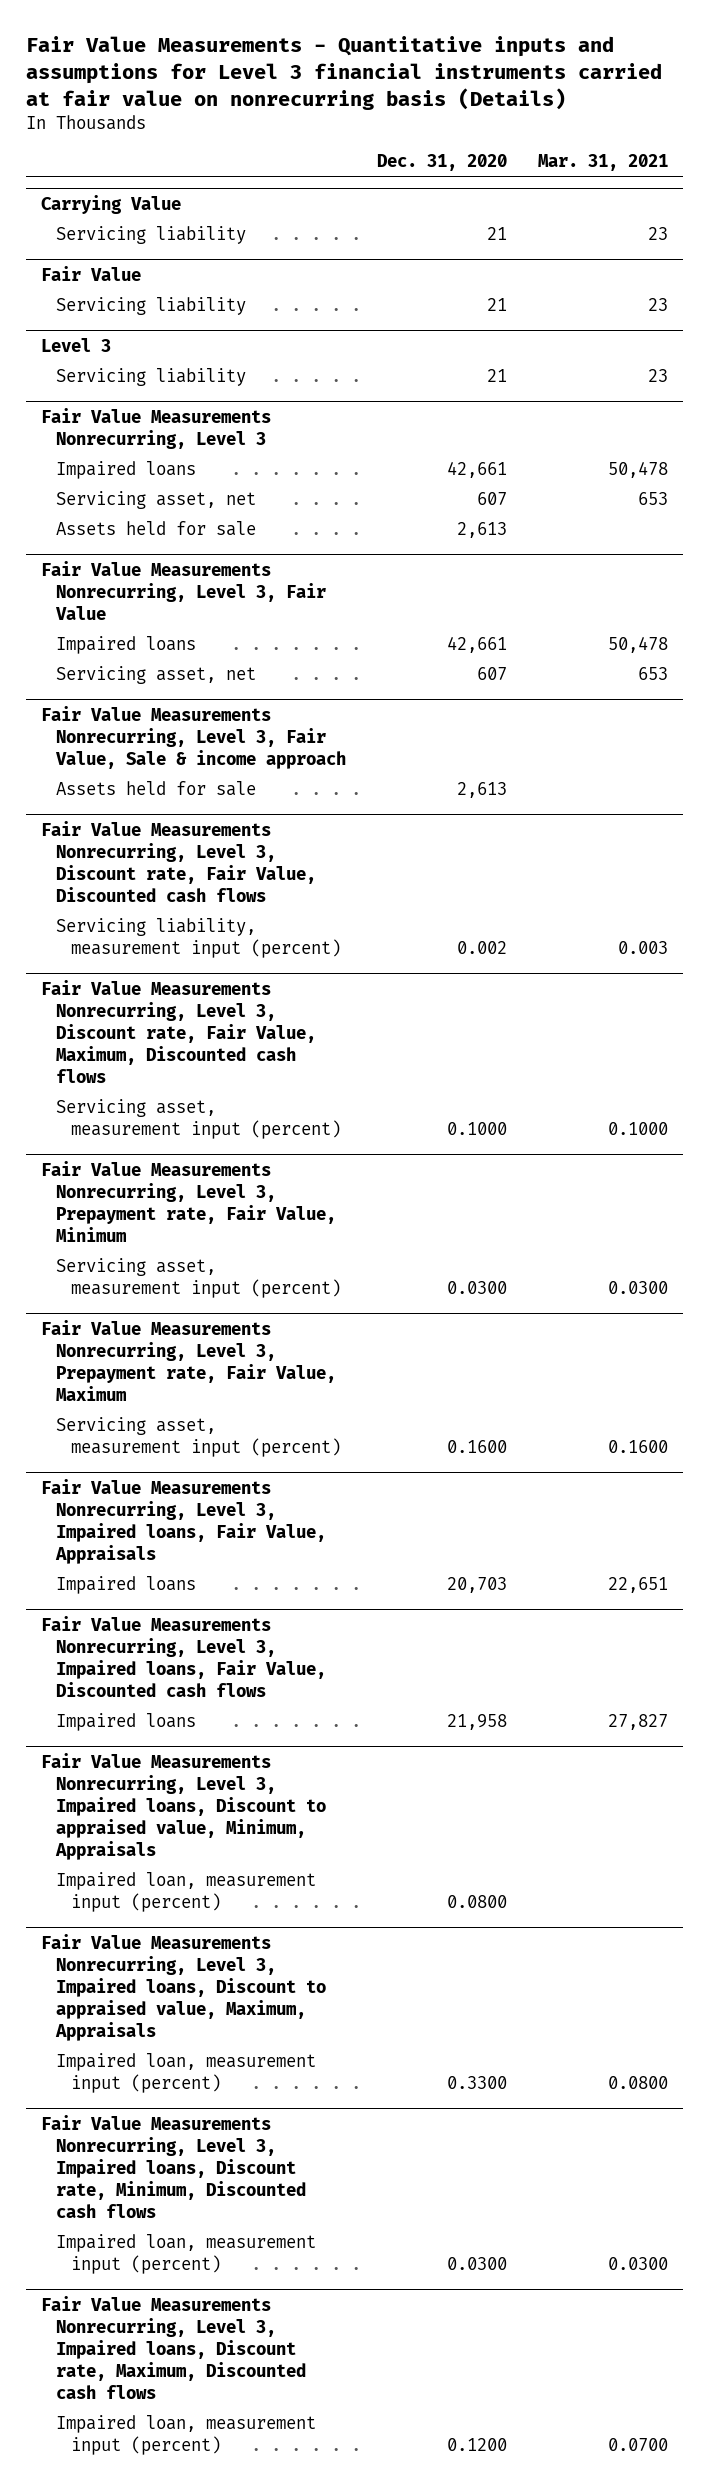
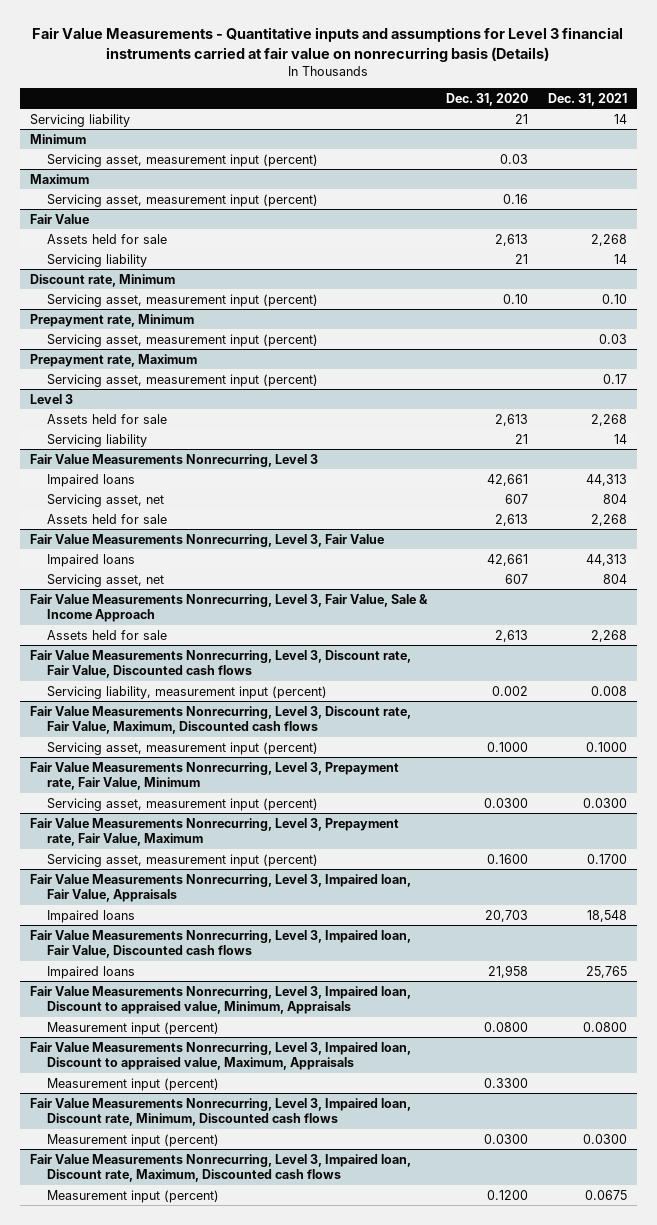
- | Dec. 31, 2020 | Mar. 31, 2021
+ | Dec. 31, 2020 | Dec. 31, 2021
- Carrying Value
+ Minimum
+ Servicing asset, measurement input (percent) | 0.03 |
+ Maximum
+ Servicing asset, measurement input (percent) | 0.16 |
@ Fair Value
+ Assets held for sale | 2,613 | 2,268
+ Discount rate, Minimum
+ Servicing asset, measurement input (percent) | 0.10 | 0.10
+ Prepayment rate, Minimum
+ Servicing asset, measurement input (percent) | | 0.03
+ Prepayment rate, Maximum
+ Servicing asset, measurement input (percent) | | 0.17
@ Level 3
+ Assets held for sale | 2,613 | 2,268
- Fair Value Measurements Nonrecurring, Level 3, Fair Value, Sale & income approach
+ Fair Value Measurements Nonrecurring, Level 3, Fair Value, Sale & Income Approach
- Fair Value Measurements Nonrecurring, Level 3, Impaired loans, Fair Value, Appraisals
+ Fair Value Measurements Nonrecurring, Level 3, Impaired loan, Fair Value, Appraisals
- Fair Value Measurements Nonrecurring, Level 3, Impaired loans, Fair Value, Discounted cash flows
+ Fair Value Measurements Nonrecurring, Level 3, Impaired loan, Fair Value, Discounted cash flows
- Fair Value Measurements Nonrecurring, Level 3, Impaired loans, Discount to appraised value, Minimum, Appraisals
- Impaired loan, measurement input (percent) | 0.0800 |
- Fair Value Measurements Nonrecurring, Level 3, Impaired loans, Discount to appraised value, Maximum, Appraisals
- Impaired loan, measurement input (percent) | 0.3300 | 0.0800
- Fair Value Measurements Nonrecurring, Level 3, Impaired loans, Discount rate, Minimum, Discounted cash flows
- Impaired loan, measurement input (percent) | 0.0300 | 0.0300
- Fair Value Measurements Nonrecurring, Level 3, Impaired loans, Discount rate, Maximum, Discounted cash flows
- Impaired loan, measurement input (percent) | 0.1200 | 0.0700
+ Fair Value Measurements Nonrecurring, Level 3, Impaired loan, Discount to appraised value, Minimum, Appraisals
+ Measurement input (percent) | 0.0800 | 0.0800
+ Fair Value Measurements Nonrecurring, Level 3, Impaired loan, Discount to appraised value, Maximum, Appraisals
+ Measurement input (percent) | 0.3300 |
+ Fair Value Measurements Nonrecurring, Level 3, Impaired loan, Discount rate, Minimum, Discounted cash flows
+ Measurement input (percent) | 0.0300 | 0.0300
+ Fair Value Measurements Nonrecurring, Level 3, Impaired loan, Discount rate, Maximum, Discounted cash flows
+ Measurement input (percent) | 0.1200 | 0.0675

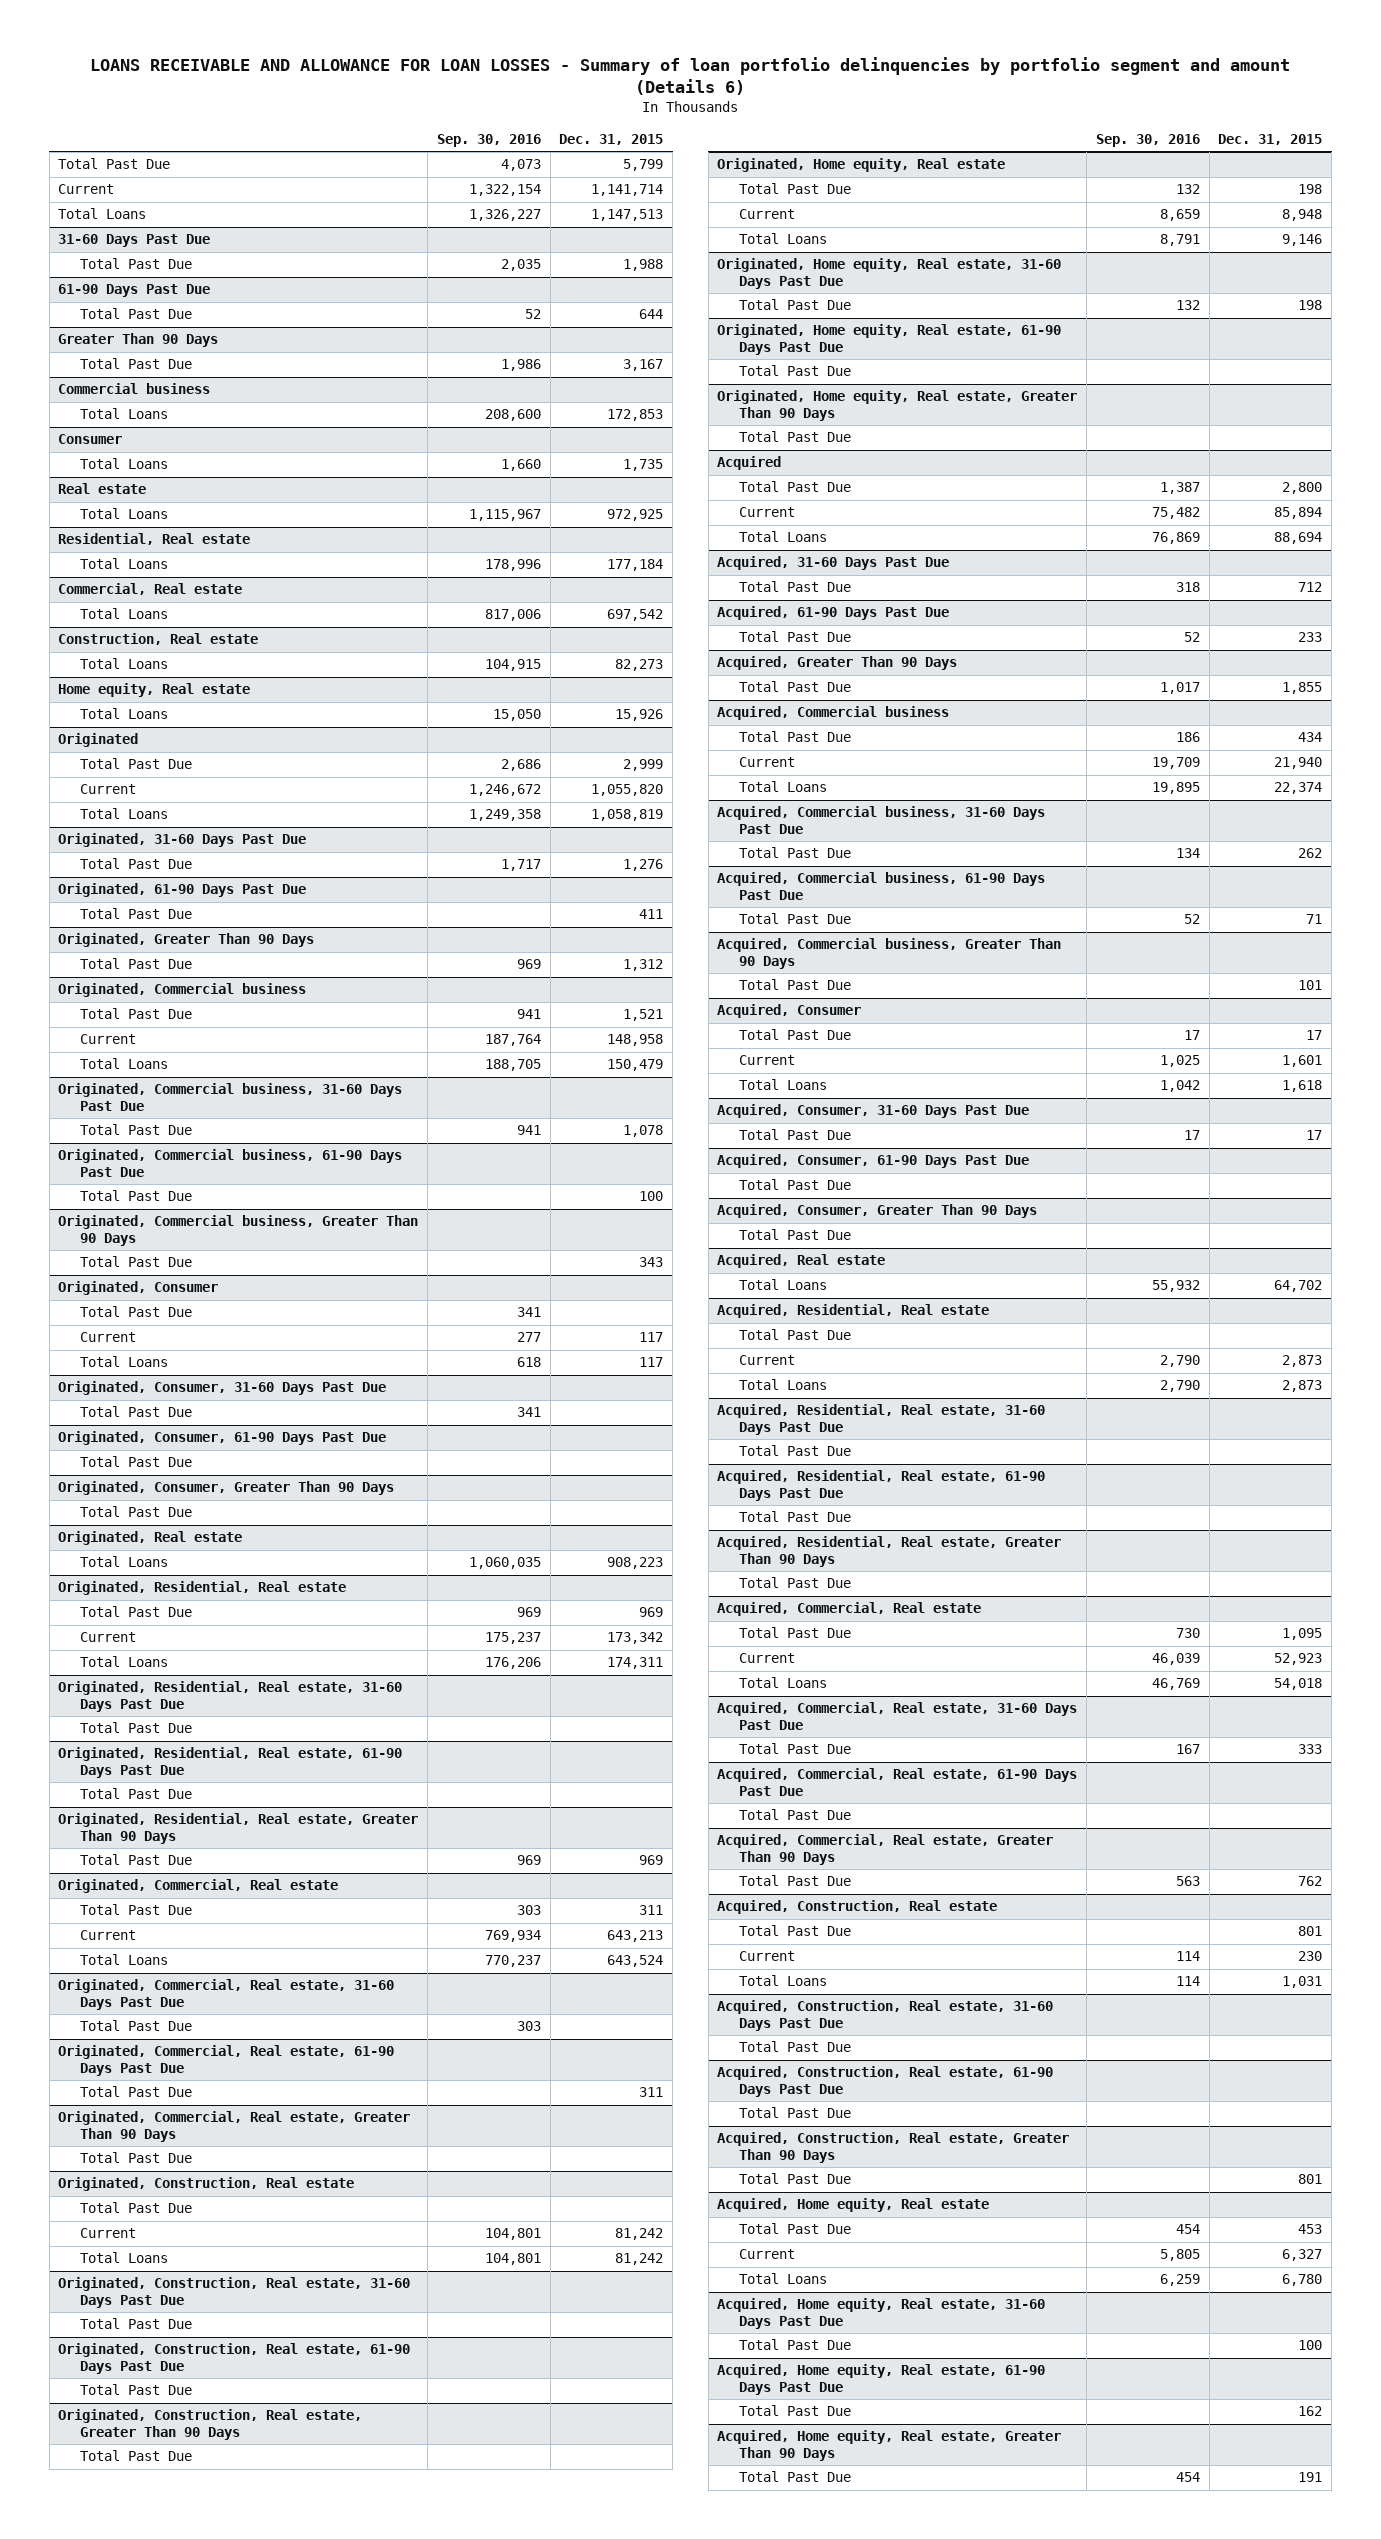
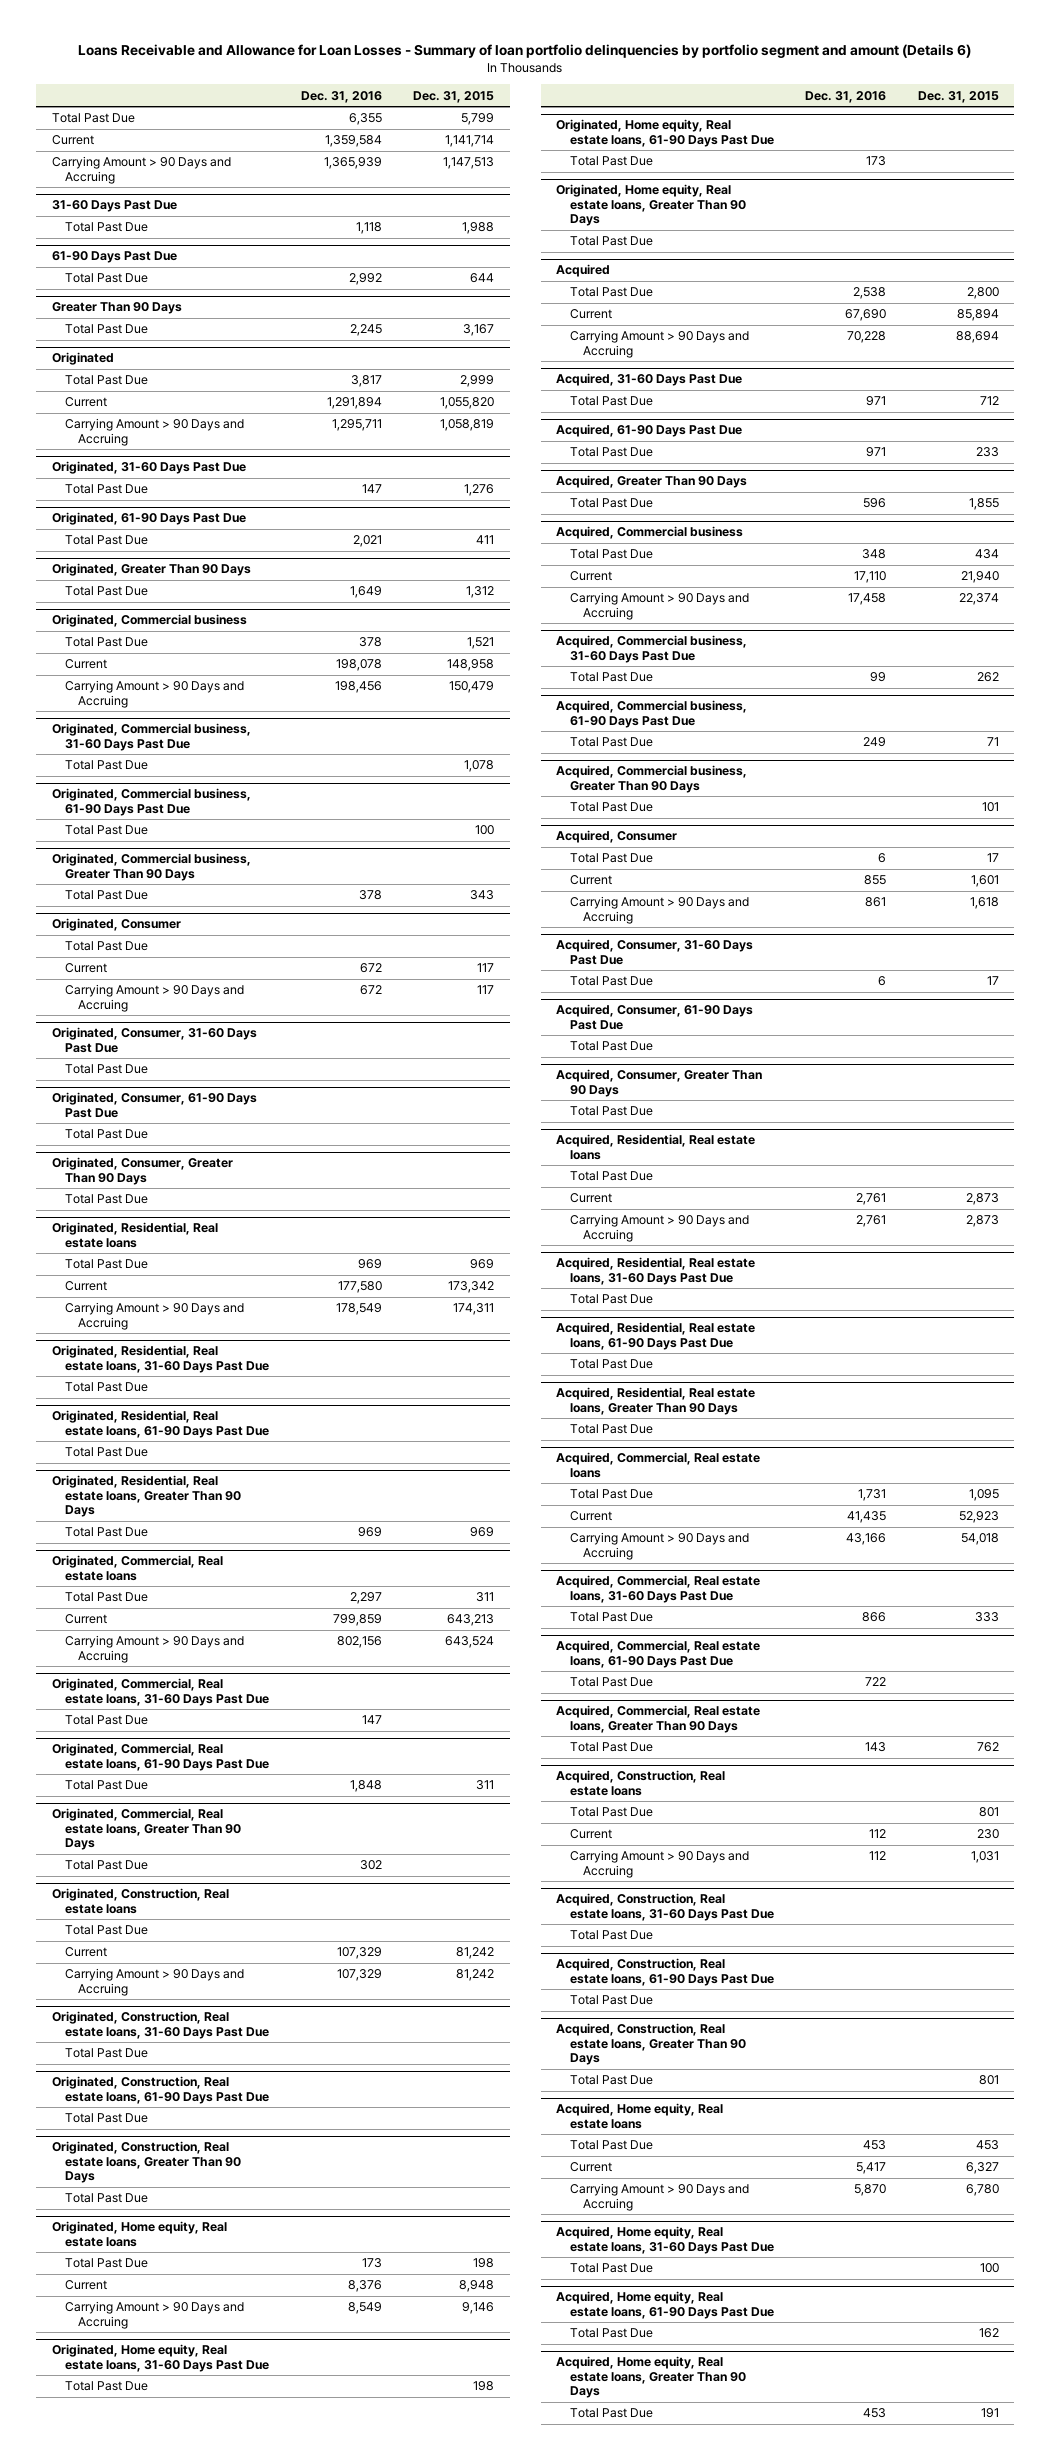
- LOANS RECEIVABLE AND ALLOWANCE FOR LOAN LOSSES - Summary of loan portfolio delinquencies by portfolio segment and amount (Details 6)
+ Loans Receivable and Allowance for Loan Losses - Summary of loan portfolio delinquencies by portfolio segment and amount (Details 6)
- | Sep. 30, 2016 | Dec. 31, 2015
+ | Dec. 31, 2016 | Dec. 31, 2015
- Total Loans | 1,326,227 | 1,147,513
+ Carrying Amount > 90 Days and Accruing | 1,365,939 | 1,147,513
- Commercial business
- Total Loans | 208,600 | 172,853
- Consumer
- Total Loans | 1,660 | 1,735
- Real estate
- Total Loans | 1,115,967 | 972,925
- Residential, Real estate
- Total Loans | 178,996 | 177,184
- Commercial, Real estate
- Total Loans | 817,006 | 697,542
- Construction, Real estate
- Total Loans | 104,915 | 82,273
- Home equity, Real estate
- Total Loans | 15,050 | 15,926
@ Originated
- Total Loans | 1,249,358 | 1,058,819
+ Carrying Amount > 90 Days and Accruing | 1,295,711 | 1,058,819
@ Originated, Commercial business
- Total Loans | 188,705 | 150,479
+ Carrying Amount > 90 Days and Accruing | 198,456 | 150,479
@ Originated, Consumer
- Total Loans | 618 | 117
+ Carrying Amount > 90 Days and Accruing | 672 | 117
- Originated, Real estate
- Total Loans | 1,060,035 | 908,223
- Originated, Residential, Real estate
+ Originated, Residential, Real estate loans
- Total Loans | 176,206 | 174,311
- Originated, Residential, Real estate, 31-60 Days Past Due
+ Carrying Amount > 90 Days and Accruing | 178,549 | 174,311
+ Originated, Residential, Real estate loans, 31-60 Days Past Due
- Originated, Residential, Real estate, 61-90 Days Past Due
+ Originated, Residential, Real estate loans, 61-90 Days Past Due
- Originated, Residential, Real estate, Greater Than 90 Days
+ Originated, Residential, Real estate loans, Greater Than 90 Days
- Originated, Commercial, Real estate
+ Originated, Commercial, Real estate loans
- Total Loans | 770,237 | 643,524
- Originated, Commercial, Real estate, 31-60 Days Past Due
+ Carrying Amount > 90 Days and Accruing | 802,156 | 643,524
+ Originated, Commercial, Real estate loans, 31-60 Days Past Due
- Originated, Commercial, Real estate, 61-90 Days Past Due
+ Originated, Commercial, Real estate loans, 61-90 Days Past Due
- Originated, Commercial, Real estate, Greater Than 90 Days
+ Originated, Commercial, Real estate loans, Greater Than 90 Days
- Originated, Construction, Real estate
+ Originated, Construction, Real estate loans
- Total Loans | 104,801 | 81,242
- Originated, Construction, Real estate, 31-60 Days Past Due
+ Carrying Amount > 90 Days and Accruing | 107,329 | 81,242
+ Originated, Construction, Real estate loans, 31-60 Days Past Due
- Originated, Construction, Real estate, 61-90 Days Past Due
+ Originated, Construction, Real estate loans, 61-90 Days Past Due
- Originated, Construction, Real estate, Greater Than 90 Days
+ Originated, Construction, Real estate loans, Greater Than 90 Days
- Originated, Home equity, Real estate
+ Originated, Home equity, Real estate loans
- Total Loans | 8,791 | 9,146
- Originated, Home equity, Real estate, 31-60 Days Past Due
+ Carrying Amount > 90 Days and Accruing | 8,549 | 9,146
+ Originated, Home equity, Real estate loans, 31-60 Days Past Due
- Originated, Home equity, Real estate, 61-90 Days Past Due
+ Originated, Home equity, Real estate loans, 61-90 Days Past Due
- Originated, Home equity, Real estate, Greater Than 90 Days
+ Originated, Home equity, Real estate loans, Greater Than 90 Days
@ Acquired
- Total Loans | 76,869 | 88,694
+ Carrying Amount > 90 Days and Accruing | 70,228 | 88,694
@ Acquired, Commercial business
- Total Loans | 19,895 | 22,374
+ Carrying Amount > 90 Days and Accruing | 17,458 | 22,374
@ Acquired, Consumer
- Total Loans | 1,042 | 1,618
+ Carrying Amount > 90 Days and Accruing | 861 | 1,618
- Acquired, Real estate
- Total Loans | 55,932 | 64,702
- Acquired, Residential, Real estate
+ Acquired, Residential, Real estate loans
- Total Loans | 2,790 | 2,873
- Acquired, Residential, Real estate, 31-60 Days Past Due
+ Carrying Amount > 90 Days and Accruing | 2,761 | 2,873
+ Acquired, Residential, Real estate loans, 31-60 Days Past Due
- Acquired, Residential, Real estate, 61-90 Days Past Due
+ Acquired, Residential, Real estate loans, 61-90 Days Past Due
- Acquired, Residential, Real estate, Greater Than 90 Days
+ Acquired, Residential, Real estate loans, Greater Than 90 Days
- Acquired, Commercial, Real estate
+ Acquired, Commercial, Real estate loans
- Total Loans | 46,769 | 54,018
- Acquired, Commercial, Real estate, 31-60 Days Past Due
+ Carrying Amount > 90 Days and Accruing | 43,166 | 54,018
+ Acquired, Commercial, Real estate loans, 31-60 Days Past Due
- Acquired, Commercial, Real estate, 61-90 Days Past Due
+ Acquired, Commercial, Real estate loans, 61-90 Days Past Due
- Acquired, Commercial, Real estate, Greater Than 90 Days
+ Acquired, Commercial, Real estate loans, Greater Than 90 Days
- Acquired, Construction, Real estate
+ Acquired, Construction, Real estate loans
- Total Loans | 114 | 1,031
- Acquired, Construction, Real estate, 31-60 Days Past Due
+ Carrying Amount > 90 Days and Accruing | 112 | 1,031
+ Acquired, Construction, Real estate loans, 31-60 Days Past Due
- Acquired, Construction, Real estate, 61-90 Days Past Due
+ Acquired, Construction, Real estate loans, 61-90 Days Past Due
- Acquired, Construction, Real estate, Greater Than 90 Days
+ Acquired, Construction, Real estate loans, Greater Than 90 Days
- Acquired, Home equity, Real estate
+ Acquired, Home equity, Real estate loans
- Total Loans | 6,259 | 6,780
- Acquired, Home equity, Real estate, 31-60 Days Past Due
+ Carrying Amount > 90 Days and Accruing | 5,870 | 6,780
+ Acquired, Home equity, Real estate loans, 31-60 Days Past Due
- Acquired, Home equity, Real estate, 61-90 Days Past Due
+ Acquired, Home equity, Real estate loans, 61-90 Days Past Due
- Acquired, Home equity, Real estate, Greater Than 90 Days
+ Acquired, Home equity, Real estate loans, Greater Than 90 Days

